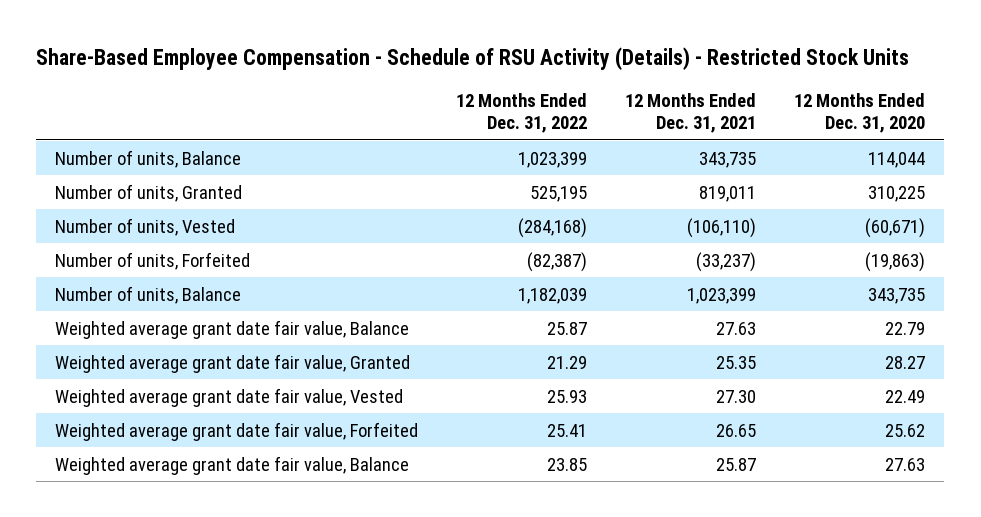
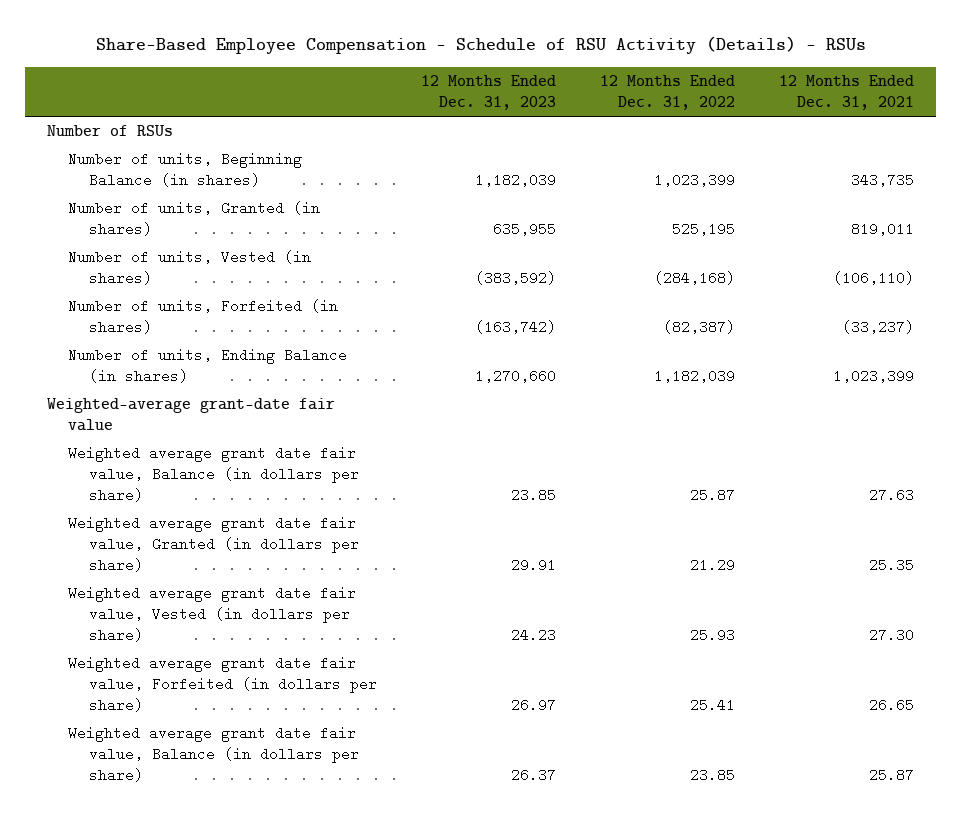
- Share-Based Employee Compensation - Schedule of RSU Activity (Details) - Restricted Stock Units
+ Share-Based Employee Compensation - Schedule of RSU Activity (Details) - RSUs
- | 12 Months Ended Dec. 31, 2022 | 12 Months Ended Dec. 31, 2021 | 12 Months Ended Dec. 31, 2020
+ | 12 Months Ended Dec. 31, 2023 | 12 Months Ended Dec. 31, 2022 | 12 Months Ended Dec. 31, 2021
- Number of units, Balance | 1,023,399 | 343,735 | 114,044
- Number of units, Granted | 525,195 | 819,011 | 310,225
- Number of units, Vested | (284,168) | (106,110) | (60,671)
- Number of units, Forfeited | (82,387) | (33,237) | (19,863)
- Number of units, Balance | 1,182,039 | 1,023,399 | 343,735
- Weighted average grant date fair value, Balance | 25.87 | 27.63 | 22.79
- Weighted average grant date fair value, Granted | 21.29 | 25.35 | 28.27
- Weighted average grant date fair value, Vested | 25.93 | 27.30 | 22.49
- Weighted average grant date fair value, Forfeited | 25.41 | 26.65 | 25.62
- Weighted average grant date fair value, Balance | 23.85 | 25.87 | 27.63
+ Number of RSUs
+ Number of units, Beginning Balance (in shares) | 1,182,039 | 1,023,399 | 343,735
+ Number of units, Granted (in shares) | 635,955 | 525,195 | 819,011
+ Number of units, Vested (in shares) | (383,592) | (284,168) | (106,110)
+ Number of units, Forfeited (in shares) | (163,742) | (82,387) | (33,237)
+ Number of units, Ending Balance (in shares) | 1,270,660 | 1,182,039 | 1,023,399
+ Weighted-average grant-date fair value
+ Weighted average grant date fair value, Balance (in dollars per share) | 23.85 | 25.87 | 27.63
+ Weighted average grant date fair value, Granted (in dollars per share) | 29.91 | 21.29 | 25.35
+ Weighted average grant date fair value, Vested (in dollars per share) | 24.23 | 25.93 | 27.30
+ Weighted average grant date fair value, Forfeited (in dollars per share) | 26.97 | 25.41 | 26.65
+ Weighted average grant date fair value, Balance (in dollars per share) | 26.37 | 23.85 | 25.87

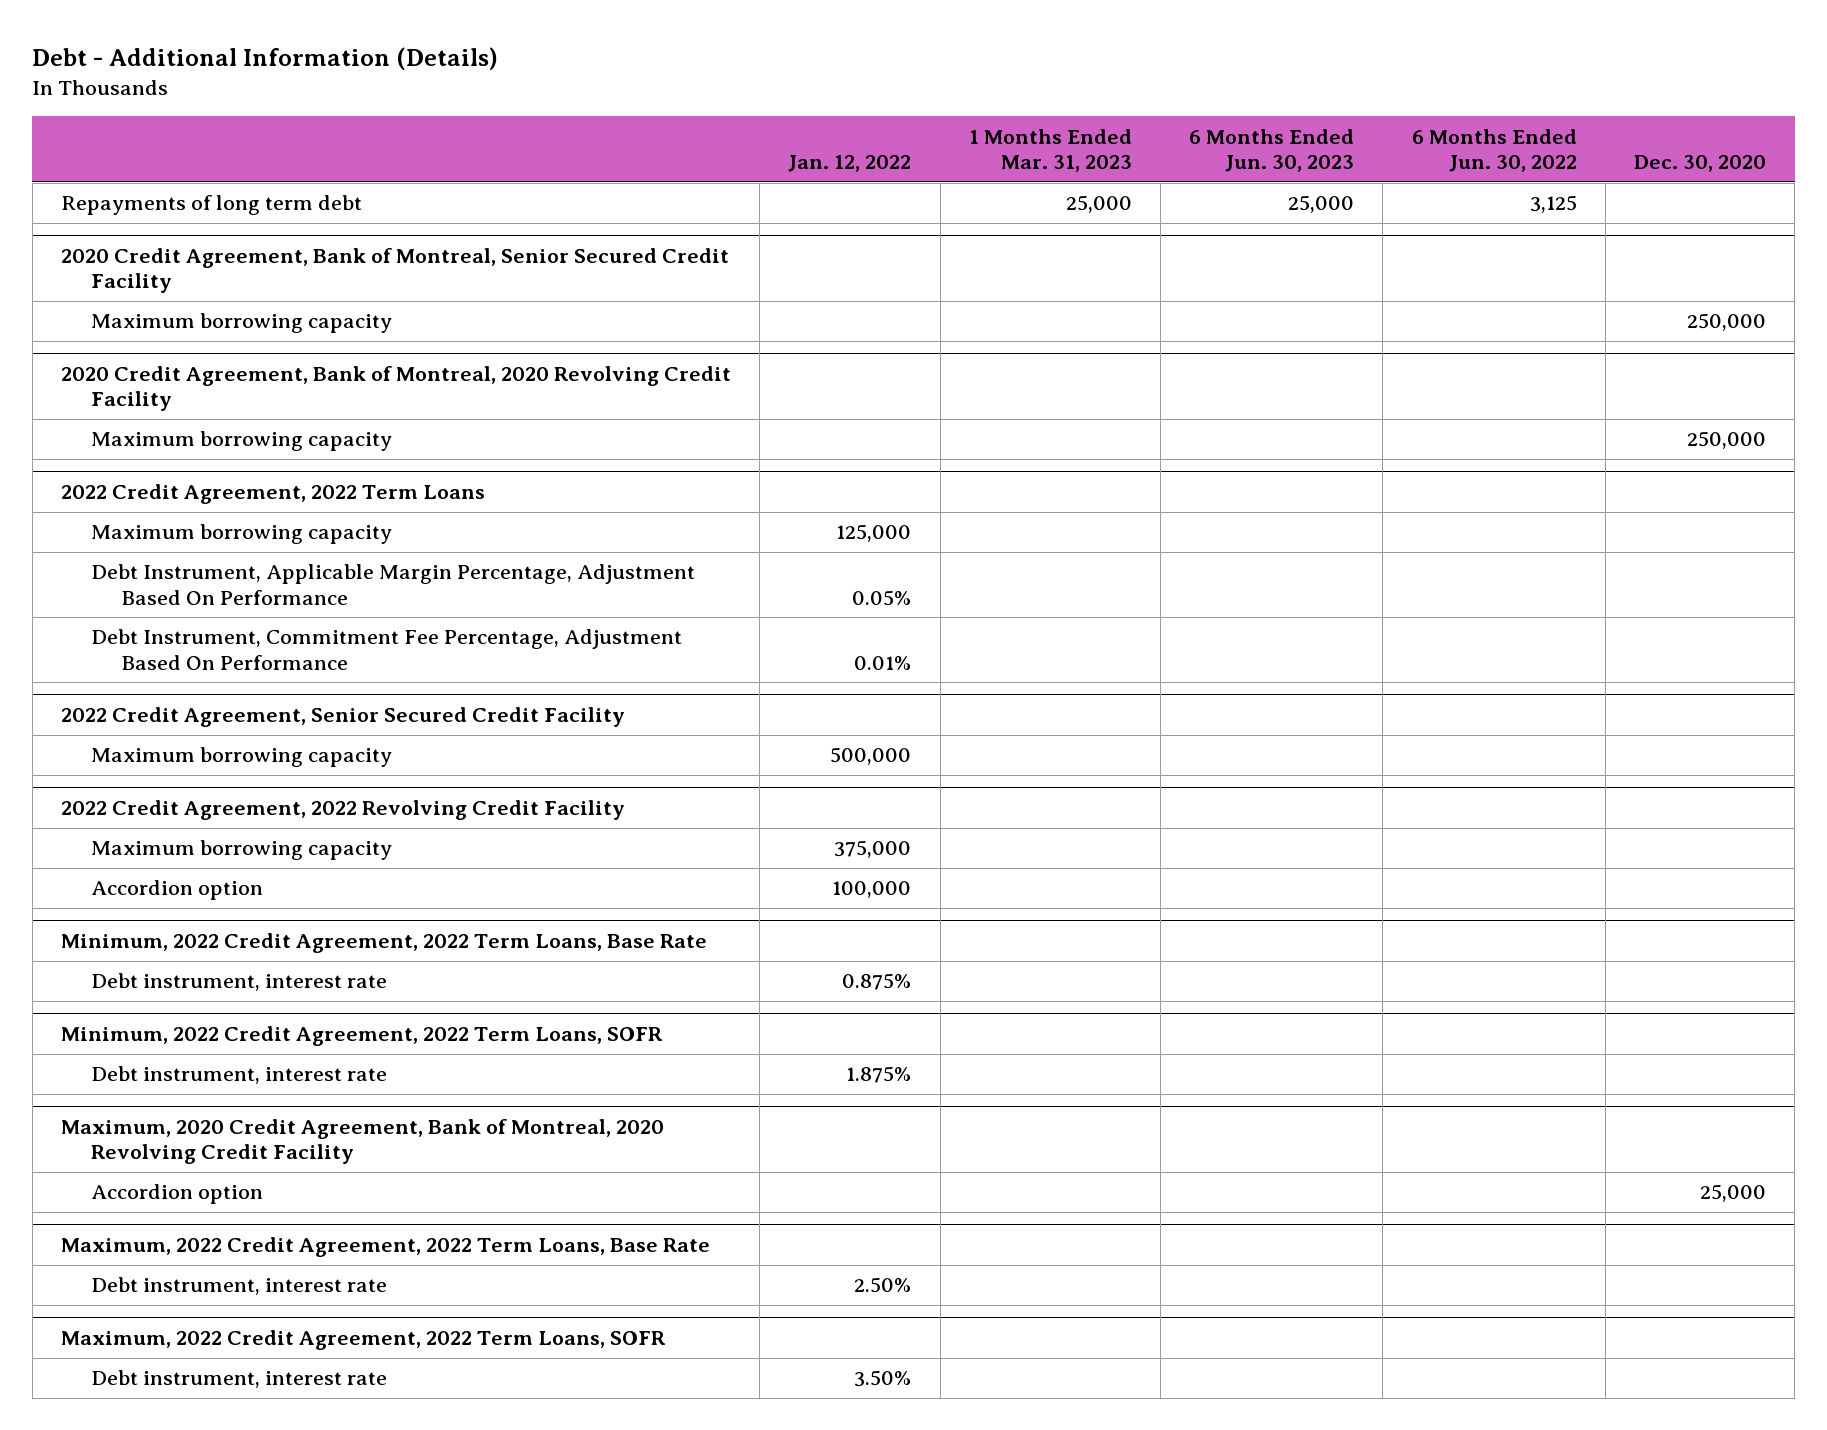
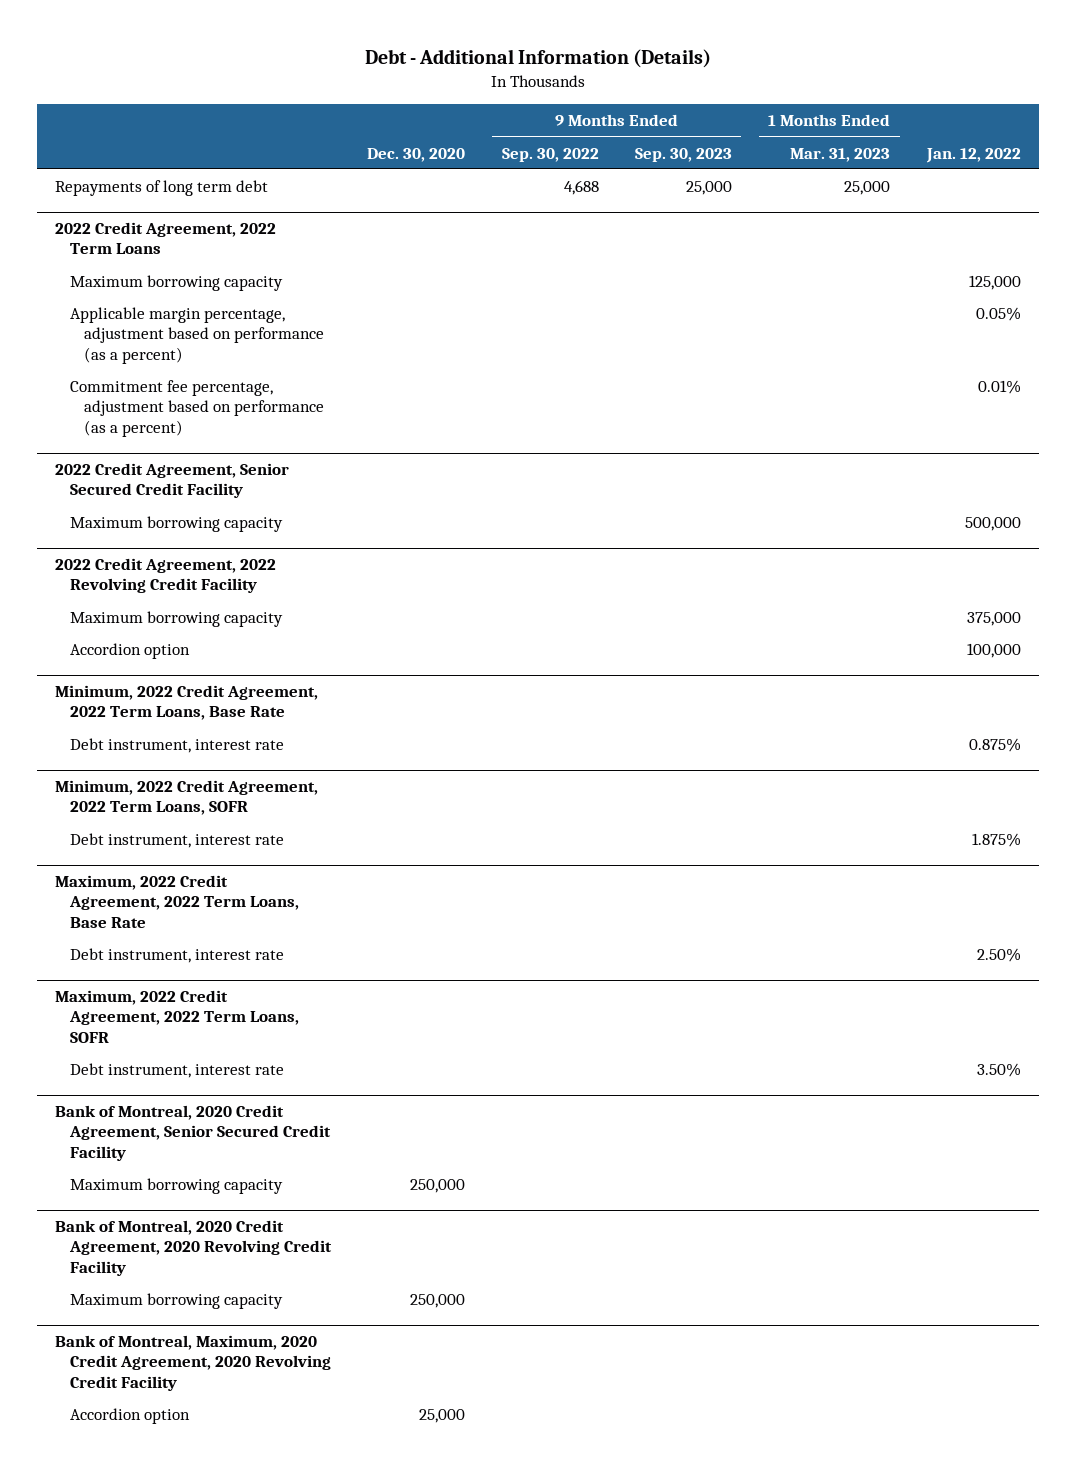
- | Jan. 12, 2022 | 1 Months Ended Mar. 31, 2023 | 6 Months Ended Jun. 30, 2023 | 6 Months Ended Jun. 30, 2022 | Dec. 30, 2020
+ | Dec. 30, 2020 | 9 Months Ended Sep. 30, 2022 | 9 Months Ended Sep. 30, 2023 | 1 Months Ended Mar. 31, 2023 | Jan. 12, 2022
- 2020 Credit Agreement, Bank of Montreal, Senior Secured Credit Facility
- Maximum borrowing capacity | | | | | 250,000
- 2020 Credit Agreement, Bank of Montreal, 2020 Revolving Credit Facility
- Maximum borrowing capacity | | | | | 250,000
@ 2022 Credit Agreement, 2022 Term Loans
- Debt Instrument, Applicable Margin Percentage, Adjustment Based On Performance | 0.05% | | | |
- Debt Instrument, Commitment Fee Percentage, Adjustment Based On Performance | 0.01% | | | |
+ Applicable margin percentage, adjustment based on performance (as a percent) | | | | | 0.05%
+ Commitment fee percentage, adjustment based on performance (as a percent) | | | | | 0.01%
- Maximum, 2020 Credit Agreement, Bank of Montreal, 2020 Revolving Credit Facility
- Accordion option | | | | | 25,000
+ Bank of Montreal, 2020 Credit Agreement, Senior Secured Credit Facility
+ Maximum borrowing capacity | 250,000 | | | |
+ Bank of Montreal, 2020 Credit Agreement, 2020 Revolving Credit Facility
+ Maximum borrowing capacity | 250,000 | | | |
+ Bank of Montreal, Maximum, 2020 Credit Agreement, 2020 Revolving Credit Facility
+ Accordion option | 25,000 | | | |

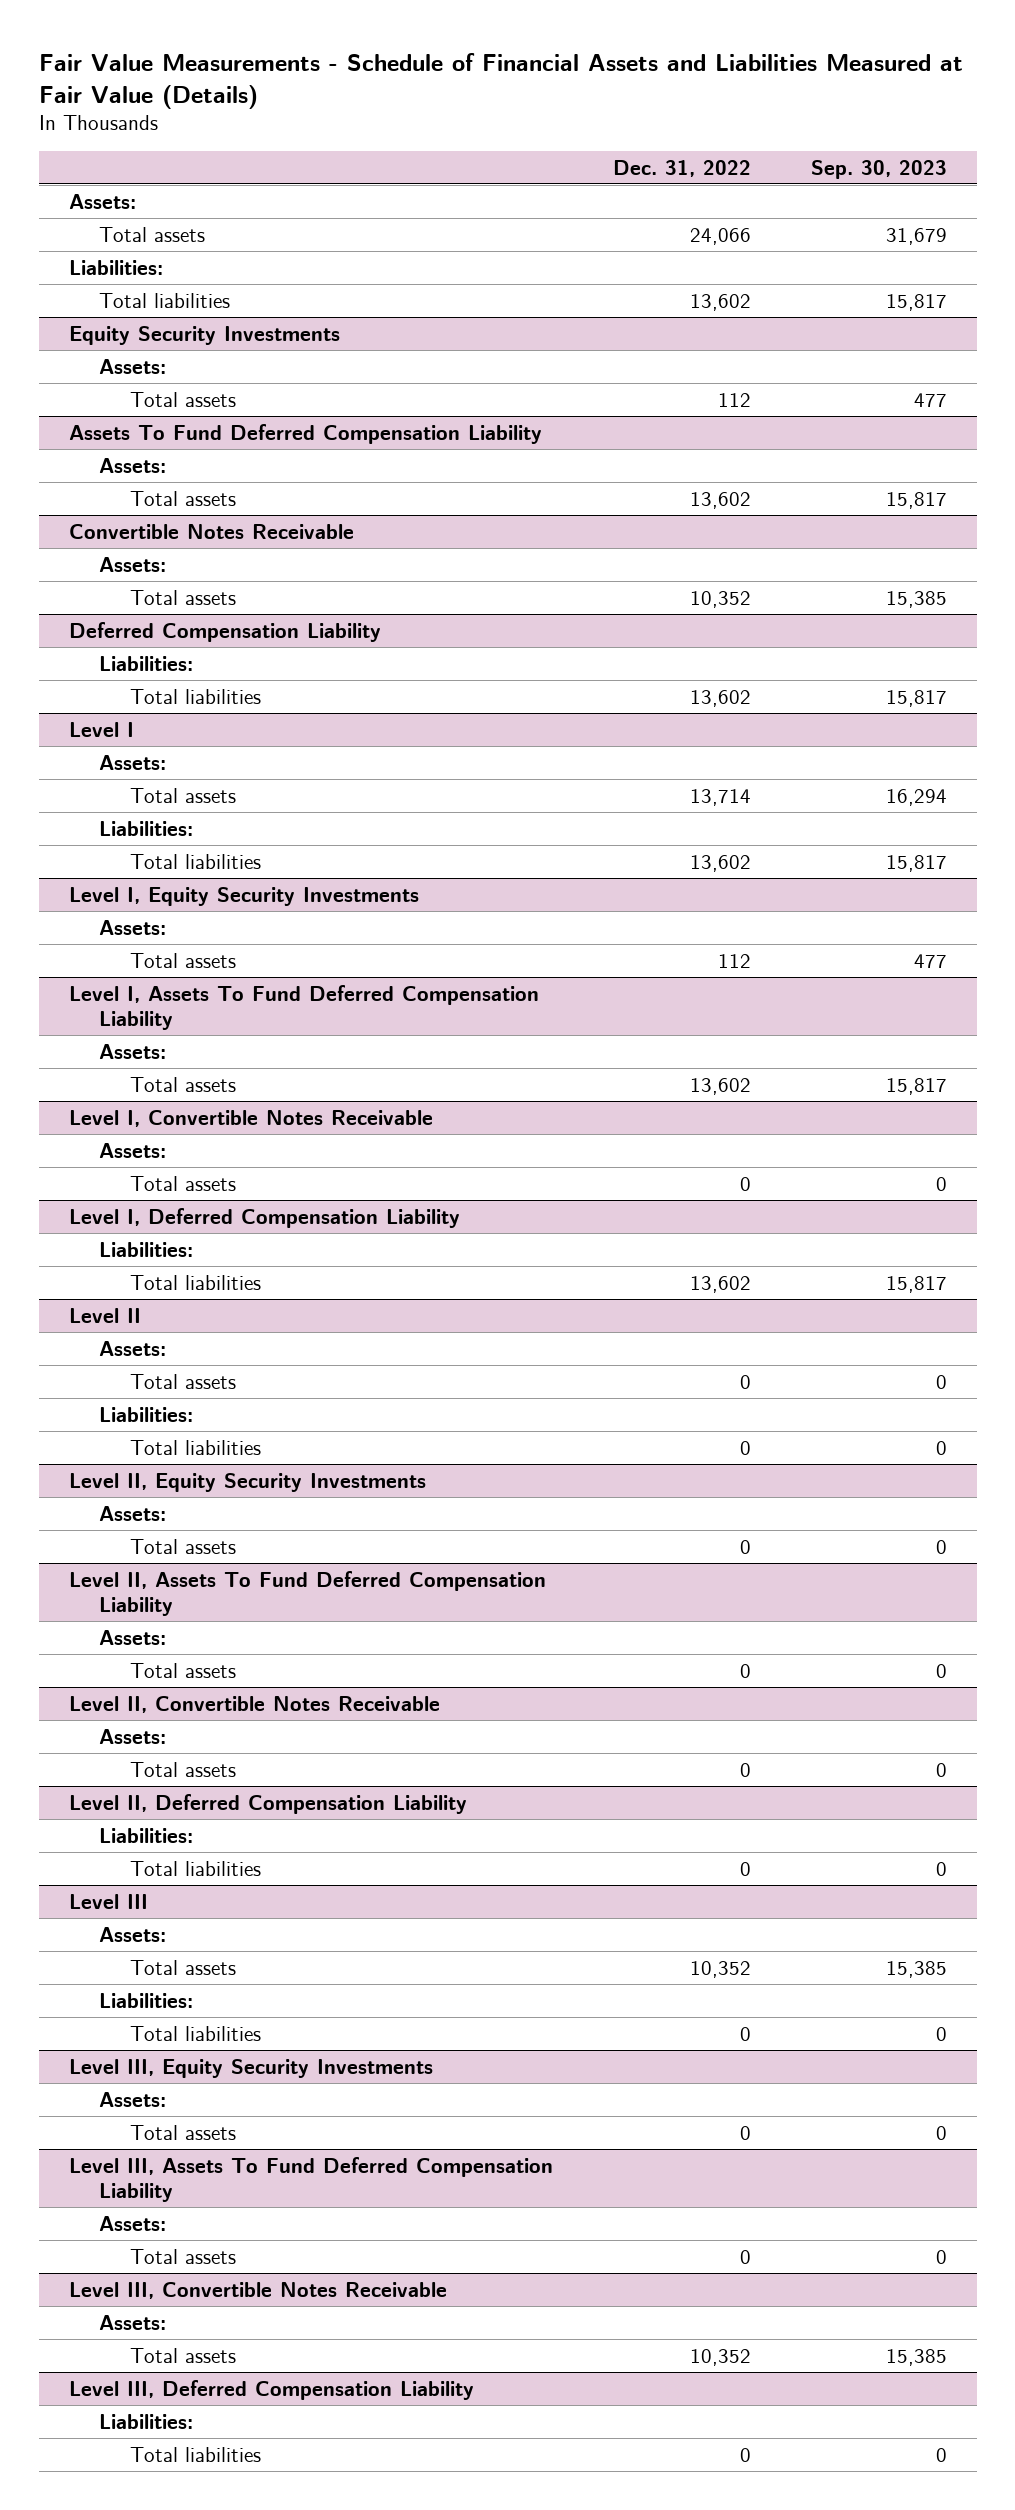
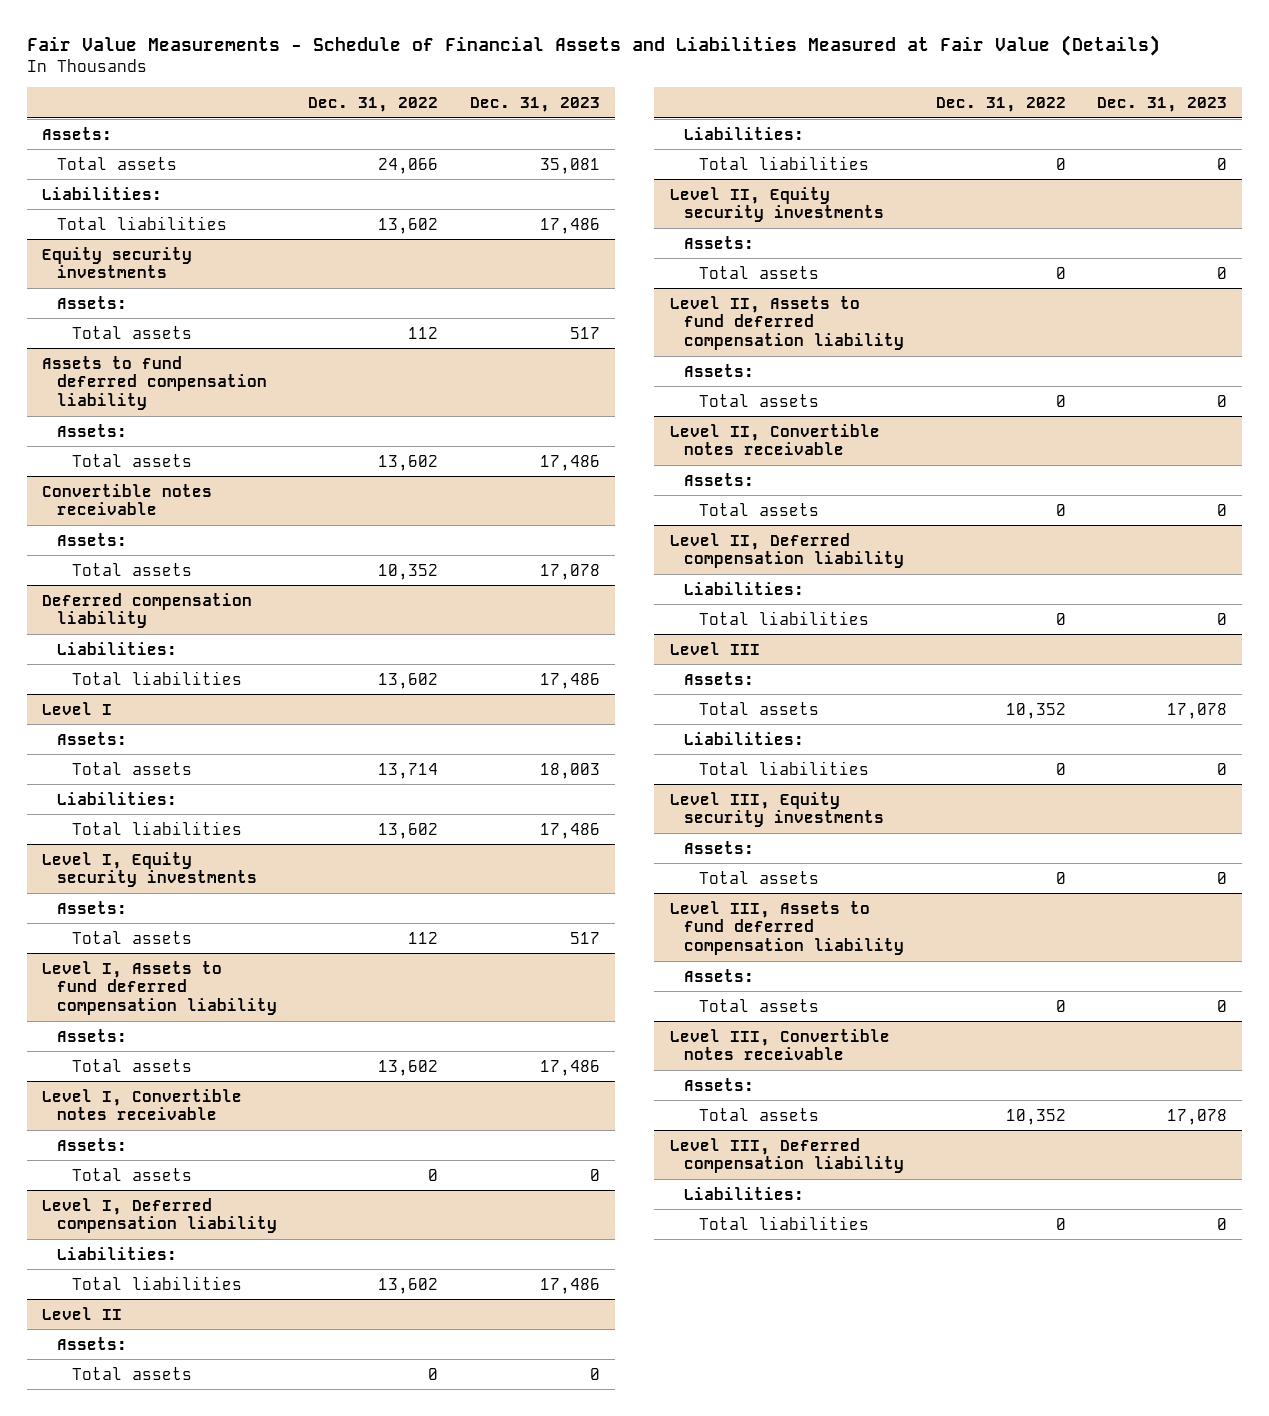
- | Dec. 31, 2022 | Sep. 30, 2023
+ | Dec. 31, 2022 | Dec. 31, 2023
- Equity Security Investments
+ Equity security investments
- Assets To Fund Deferred Compensation Liability
+ Assets to fund deferred compensation liability
- Convertible Notes Receivable
+ Convertible notes receivable
- Deferred Compensation Liability
+ Deferred compensation liability
- Level I, Equity Security Investments
+ Level I, Equity security investments
- Level I, Assets To Fund Deferred Compensation Liability
+ Level I, Assets to fund deferred compensation liability
- Level I, Convertible Notes Receivable
+ Level I, Convertible notes receivable
- Level I, Deferred Compensation Liability
+ Level I, Deferred compensation liability
- Level II, Equity Security Investments
+ Level II, Equity security investments
- Level II, Assets To Fund Deferred Compensation Liability
+ Level II, Assets to fund deferred compensation liability
- Level II, Convertible Notes Receivable
+ Level II, Convertible notes receivable
- Level II, Deferred Compensation Liability
+ Level II, Deferred compensation liability
- Level III, Equity Security Investments
+ Level III, Equity security investments
- Level III, Assets To Fund Deferred Compensation Liability
+ Level III, Assets to fund deferred compensation liability
- Level III, Convertible Notes Receivable
+ Level III, Convertible notes receivable
- Level III, Deferred Compensation Liability
+ Level III, Deferred compensation liability

